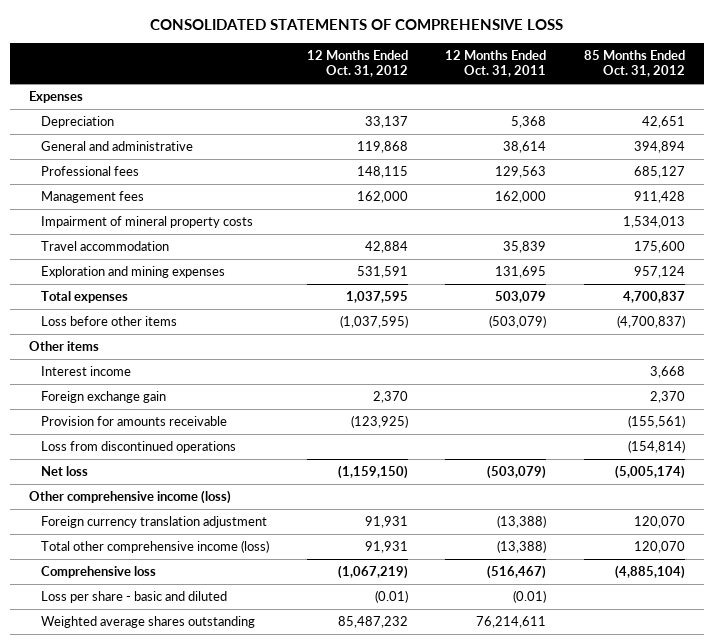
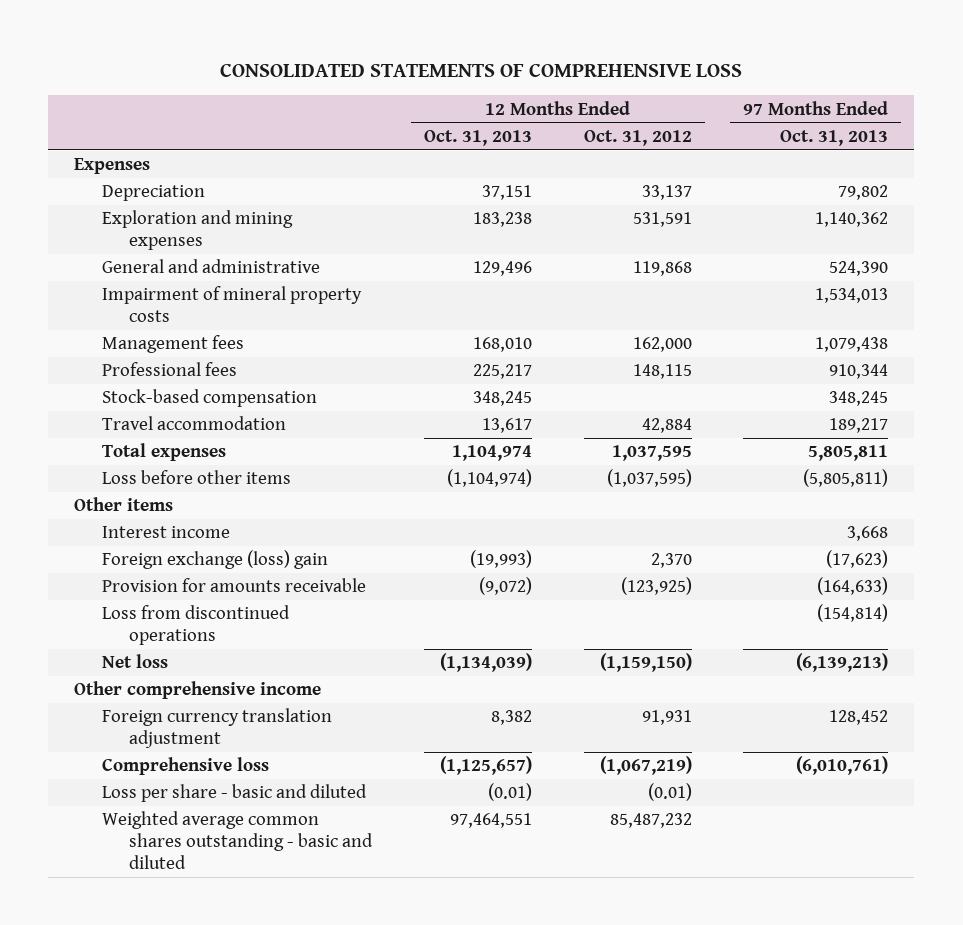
- | 12 Months Ended Oct. 31, 2012 | 12 Months Ended Oct. 31, 2011 | 85 Months Ended Oct. 31, 2012
+ | 12 Months Ended Oct. 31, 2013 | 12 Months Ended Oct. 31, 2012 | 97 Months Ended Oct. 31, 2013
moved up: Exploration and mining expenses | 183,238 | 531,591 | 1,140,362
moved down: Management fees | 168,010 | 162,000 | 1,079,438
moved down: Professional fees | 225,217 | 148,115 | 910,344
+ Stock-based compensation | 348,245 | | 348,245
- Foreign exchange gain | 2,370 | | 2,370
+ Foreign exchange (loss) gain | (19,993) | 2,370 | (17,623)
- Other comprehensive income (loss)
+ Other comprehensive income
- Total other comprehensive income (loss) | 91,931 | (13,388) | 120,070
- Weighted average shares outstanding | 85,487,232 | 76,214,611 |
+ Weighted average common shares outstanding - basic and diluted | 97,464,551 | 85,487,232 |

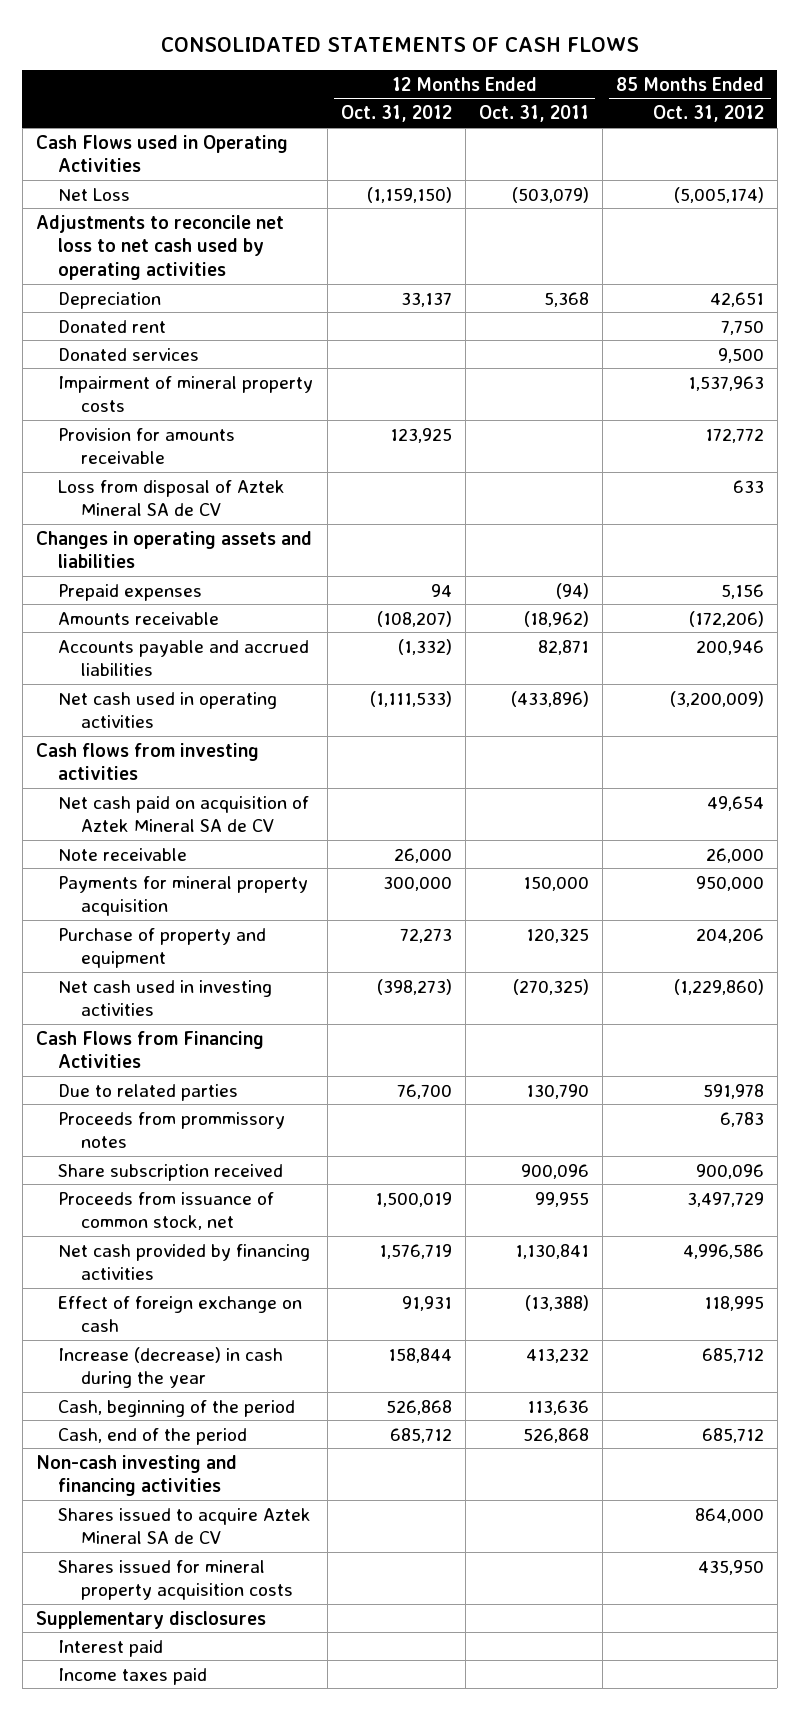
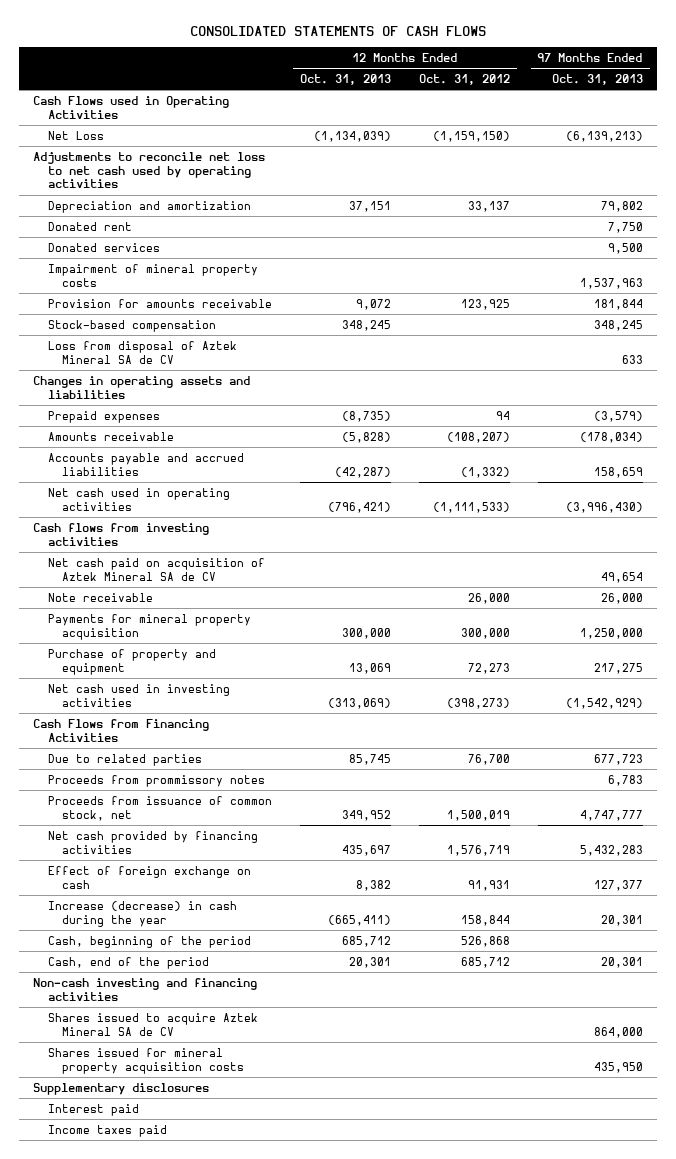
- | 12 Months Ended Oct. 31, 2012 | 12 Months Ended Oct. 31, 2011 | 85 Months Ended Oct. 31, 2012
+ | 12 Months Ended Oct. 31, 2013 | 12 Months Ended Oct. 31, 2012 | 97 Months Ended Oct. 31, 2013
- Depreciation | 33,137 | 5,368 | 42,651
+ Depreciation and amortization | 37,151 | 33,137 | 79,802
+ Stock-based compensation | 348,245 | | 348,245
- Share subscription received | | 900,096 | 900,096

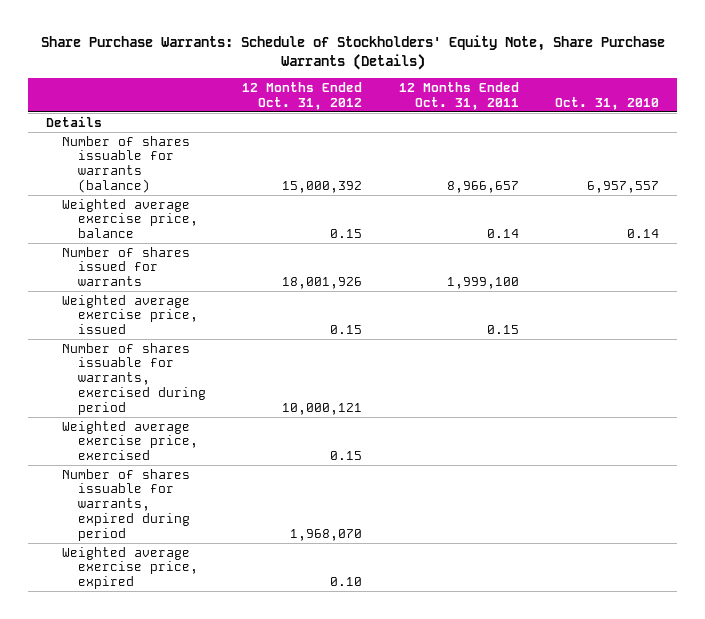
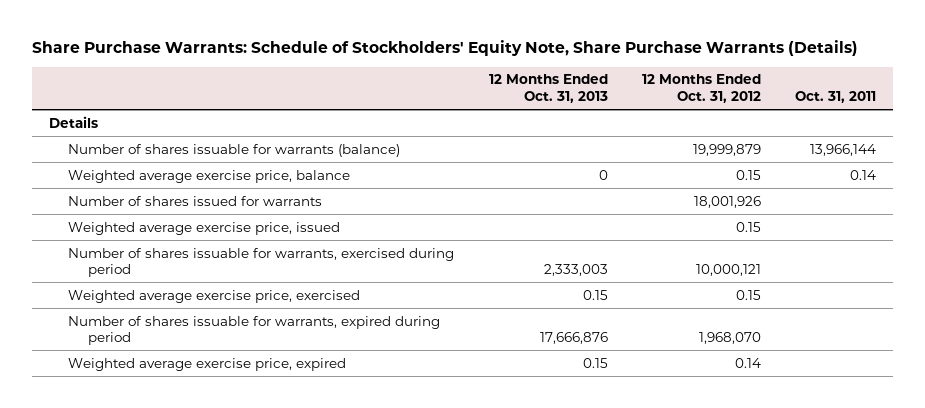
- | 12 Months Ended Oct. 31, 2012 | 12 Months Ended Oct. 31, 2011 | Oct. 31, 2010
+ | 12 Months Ended Oct. 31, 2013 | 12 Months Ended Oct. 31, 2012 | Oct. 31, 2011
- Number of shares issuable for warrants (balance) | 15,000,392 | 8,966,657 | 6,957,557
+ Number of shares issuable for warrants (balance) | | 19,999,879 | 13,966,144
- Weighted average exercise price, expired | 0.10 | |
+ Weighted average exercise price, expired | 0.15 | 0.14 |

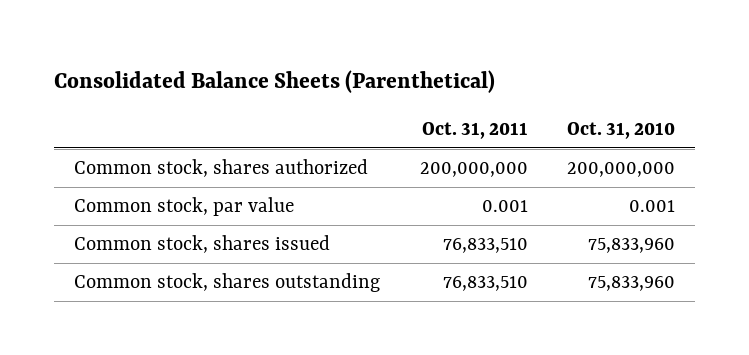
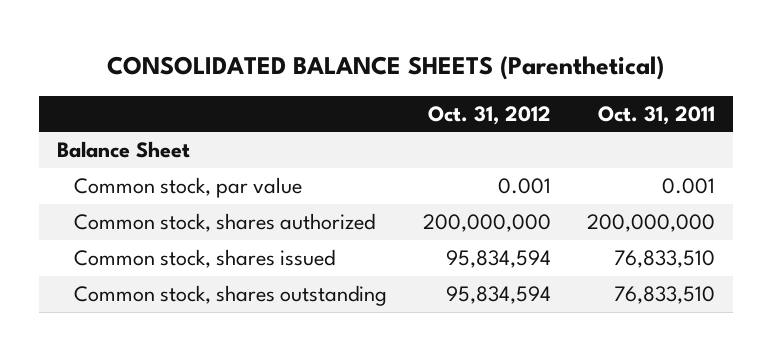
- Consolidated Balance Sheets (Parenthetical)
+ CONSOLIDATED BALANCE SHEETS (Parenthetical)
- | Oct. 31, 2011 | Oct. 31, 2010
+ | Oct. 31, 2012 | Oct. 31, 2011
+ Balance Sheet
moved down: Common stock, shares authorized | 200,000,000 | 200,000,000

